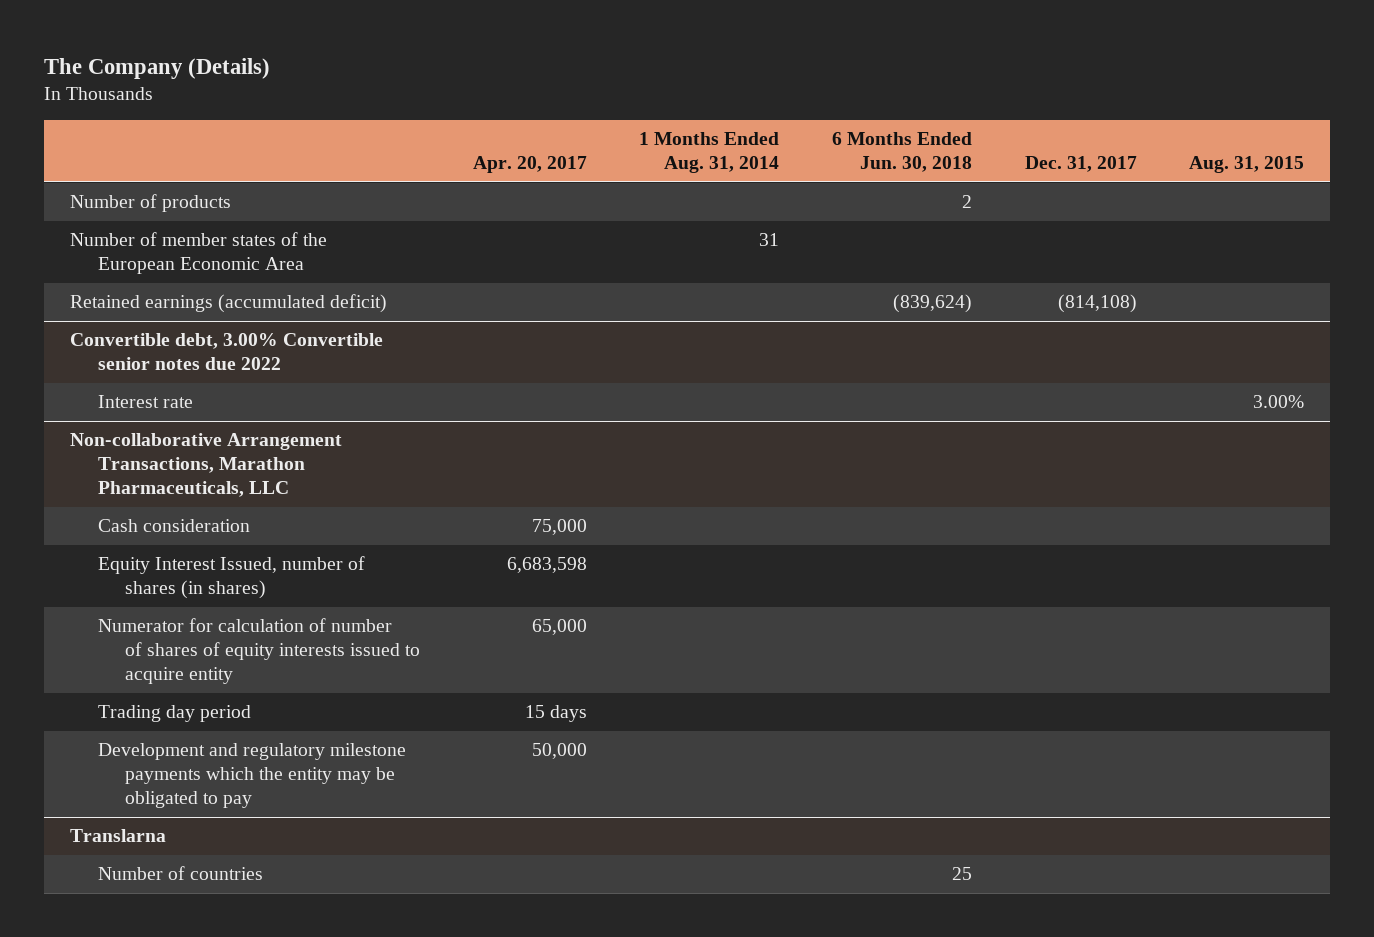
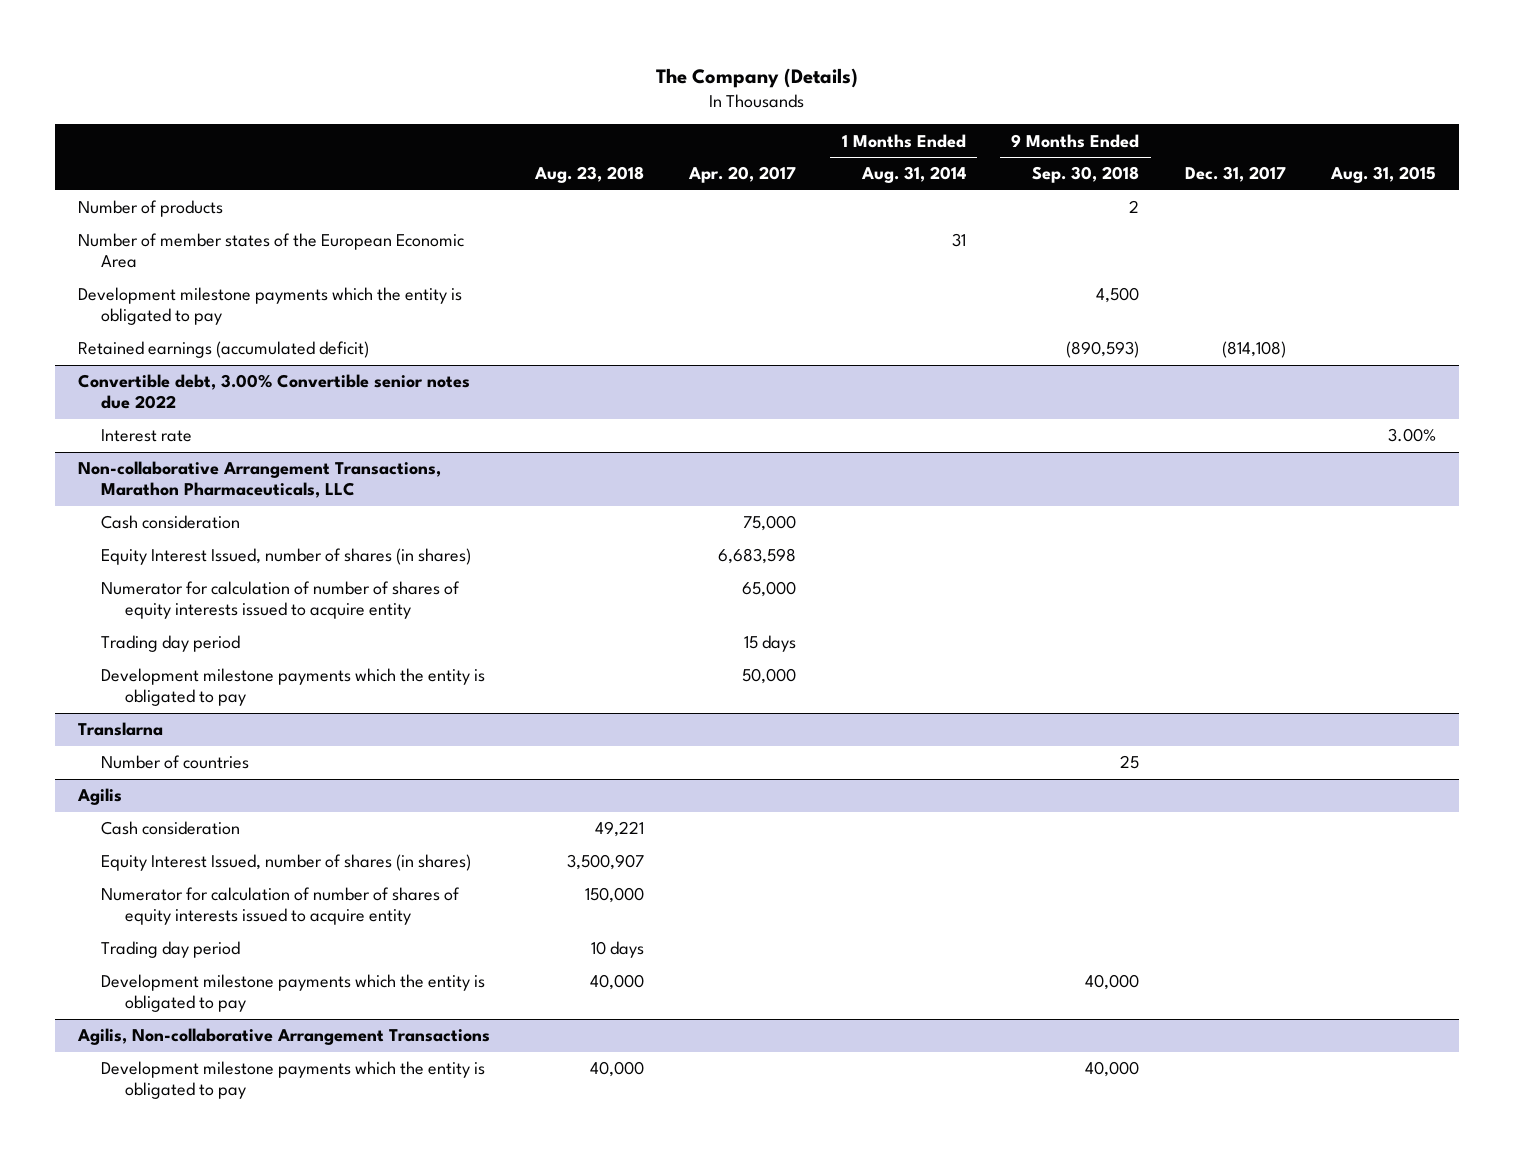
- | Apr. 20, 2017 | 1 Months Ended Aug. 31, 2014 | 6 Months Ended Jun. 30, 2018 | Dec. 31, 2017 | Aug. 31, 2015
+ | Aug. 23, 2018 | Apr. 20, 2017 | 1 Months Ended Aug. 31, 2014 | 9 Months Ended Sep. 30, 2018 | Dec. 31, 2017 | Aug. 31, 2015
+ Development milestone payments which the entity is obligated to pay | | | | 4,500 | |
@ Non-collaborative Arrangement Transactions, Marathon Pharmaceuticals, LLC
- Development and regulatory milestone payments which the entity may be obligated to pay | 50,000 | | | |
+ Development milestone payments which the entity is obligated to pay | | 50,000 | | | |
+ Agilis
+ Cash consideration | 49,221 | | | | |
+ Equity Interest Issued, number of shares (in shares) | 3,500,907 | | | | |
+ Numerator for calculation of number of shares of equity interests issued to acquire entity | 150,000 | | | | |
+ Trading day period | 10 days | | | | |
+ Development milestone payments which the entity is obligated to pay | 40,000 | | | 40,000 | |
+ Agilis, Non-collaborative Arrangement Transactions
+ Development milestone payments which the entity is obligated to pay | 40,000 | | | 40,000 | |

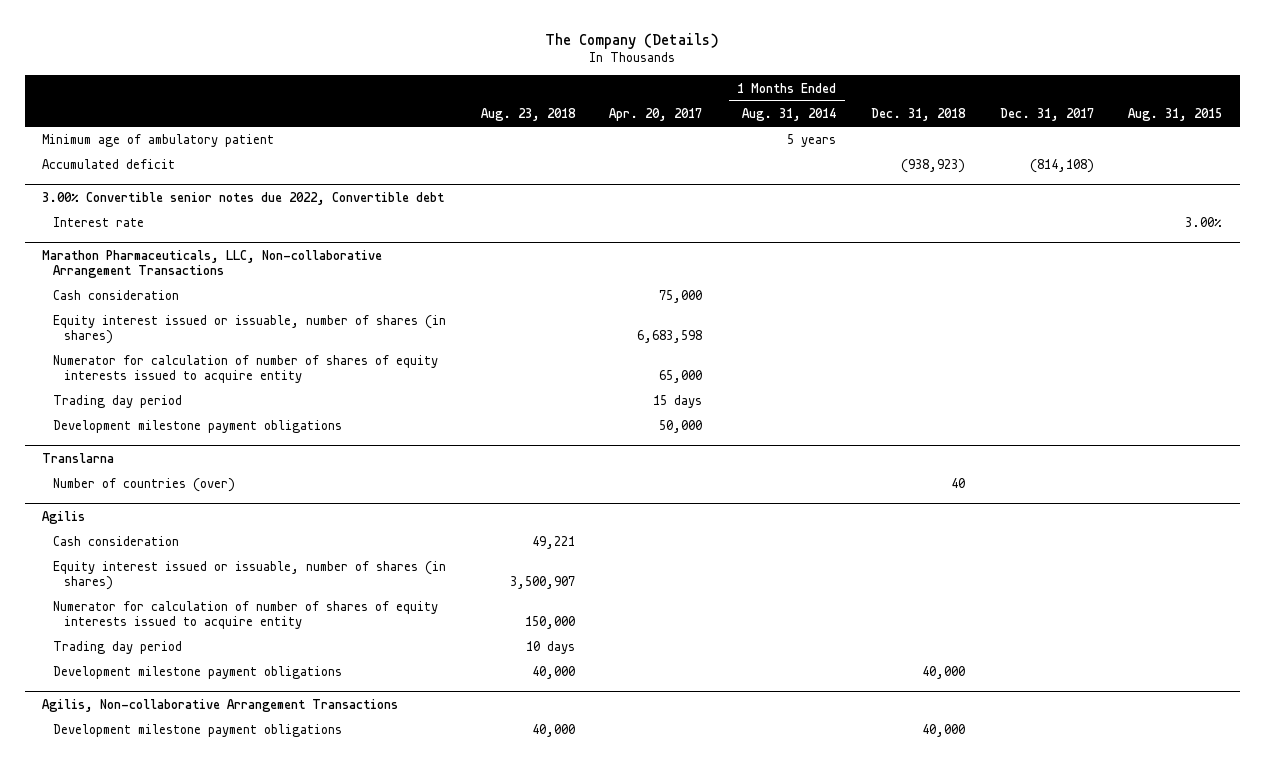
- | Aug. 23, 2018 | Apr. 20, 2017 | 1 Months Ended Aug. 31, 2014 | 9 Months Ended Sep. 30, 2018 | Dec. 31, 2017 | Aug. 31, 2015
+ | Aug. 23, 2018 | Apr. 20, 2017 | 1 Months Ended Aug. 31, 2014 | Dec. 31, 2018 | Dec. 31, 2017 | Aug. 31, 2015
- Number of products | | | | 2 | |
- Number of member states of the European Economic Area | | | 31 | | |
- Development milestone payments which the entity is obligated to pay | | | | 4,500 | |
- Retained earnings (accumulated deficit) | | | | (890,593) | (814,108) |
- Convertible debt, 3.00% Convertible senior notes due 2022
+ Minimum age of ambulatory patient | | | 5 years | | |
+ Accumulated deficit | | | | (938,923) | (814,108) |
+ 3.00% Convertible senior notes due 2022, Convertible debt
- Non-collaborative Arrangement Transactions, Marathon Pharmaceuticals, LLC
+ Marathon Pharmaceuticals, LLC, Non-collaborative Arrangement Transactions
- Equity Interest Issued, number of shares (in shares) | | 6,683,598 | | | |
+ Equity interest issued or issuable, number of shares (in shares) | | 6,683,598 | | | |
- Development milestone payments which the entity is obligated to pay | | 50,000 | | | |
+ Development milestone payment obligations | | 50,000 | | | |
@ Translarna
- Number of countries | | | | 25 | |
+ Number of countries (over) | | | | 40 | |
@ Agilis
- Equity Interest Issued, number of shares (in shares) | 3,500,907 | | | | |
+ Equity interest issued or issuable, number of shares (in shares) | 3,500,907 | | | | |
- Development milestone payments which the entity is obligated to pay | 40,000 | | | 40,000 | |
+ Development milestone payment obligations | 40,000 | | | 40,000 | |
@ Agilis, Non-collaborative Arrangement Transactions
- Development milestone payments which the entity is obligated to pay | 40,000 | | | 40,000 | |
+ Development milestone payment obligations | 40,000 | | | 40,000 | |

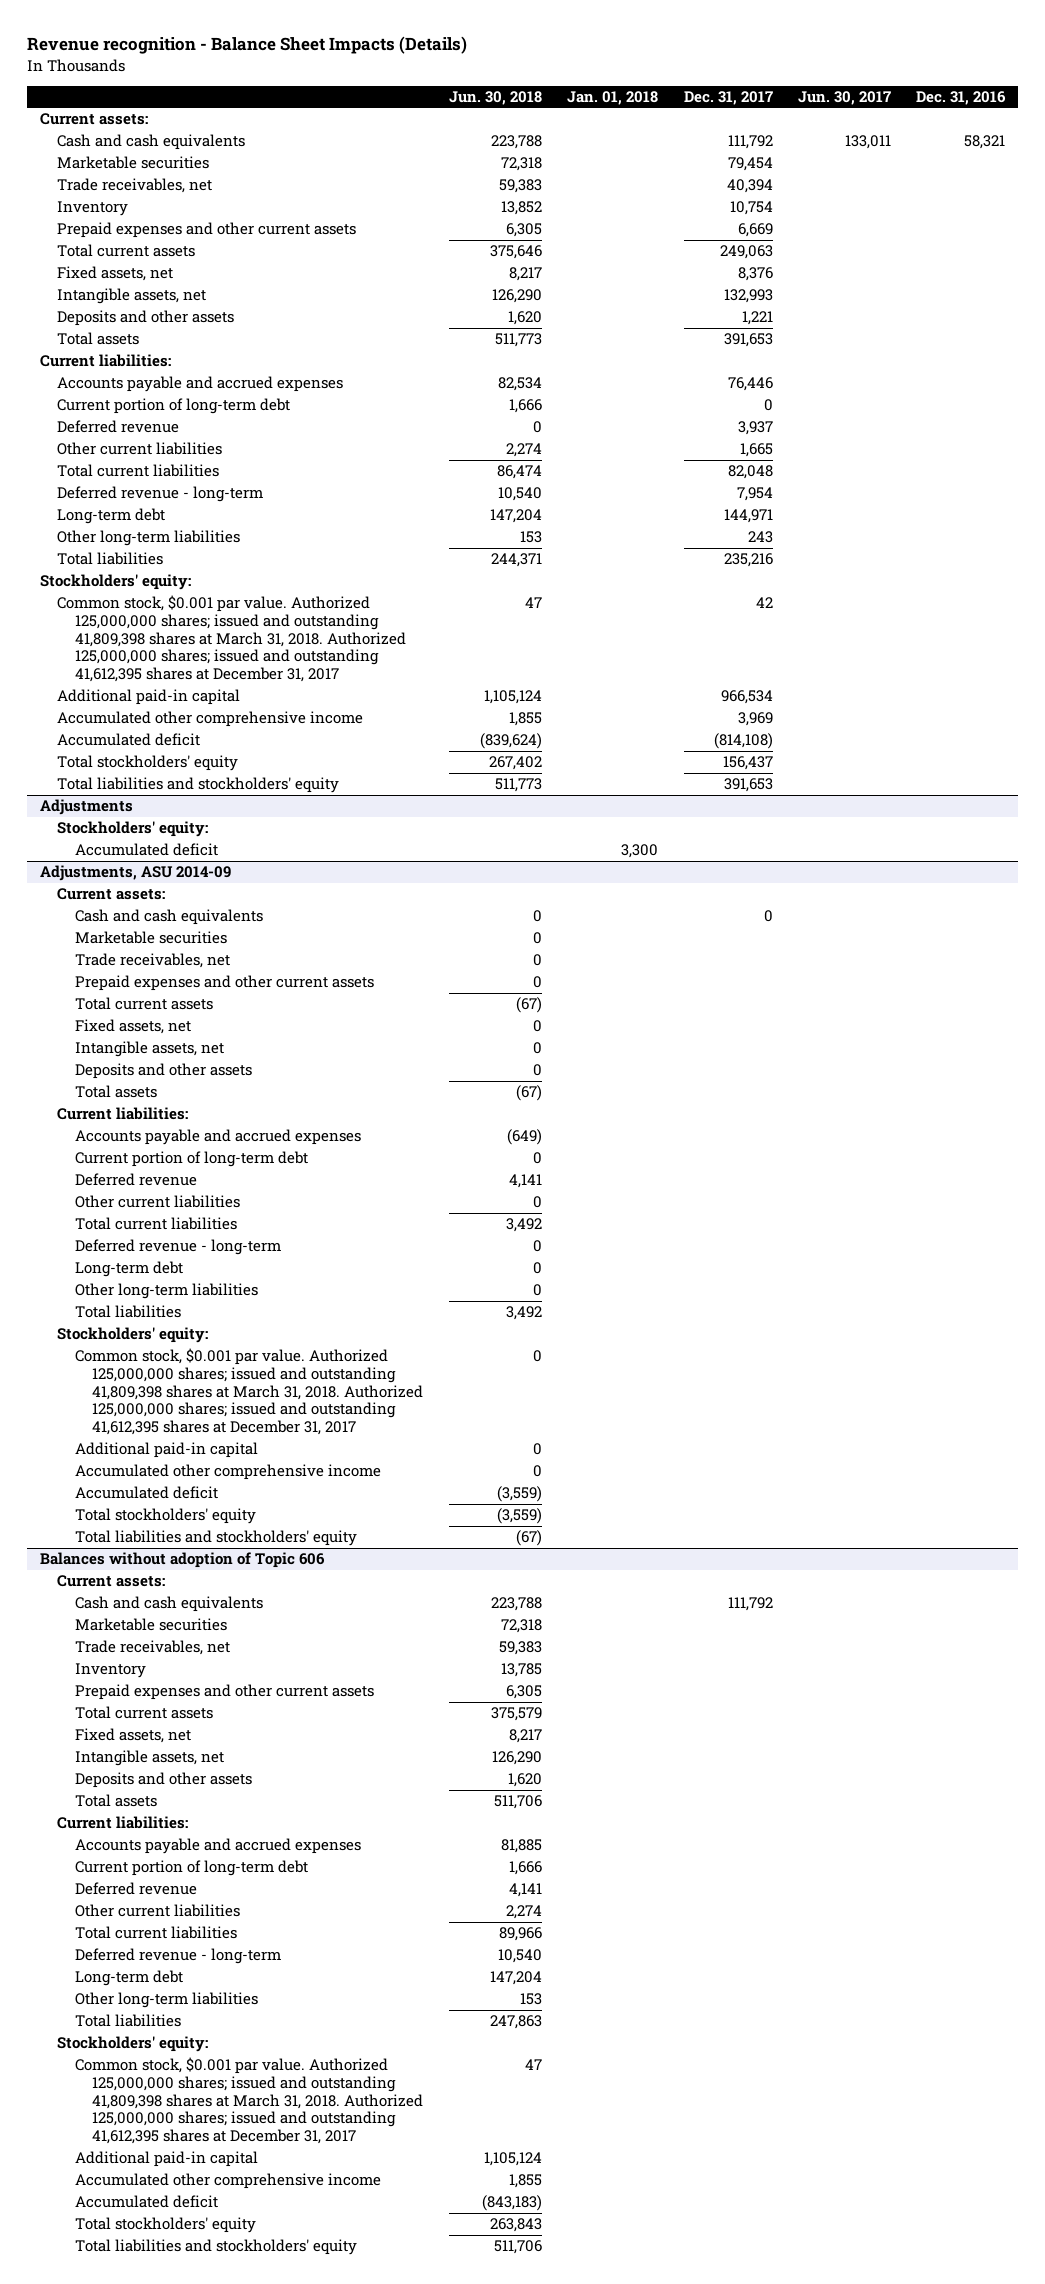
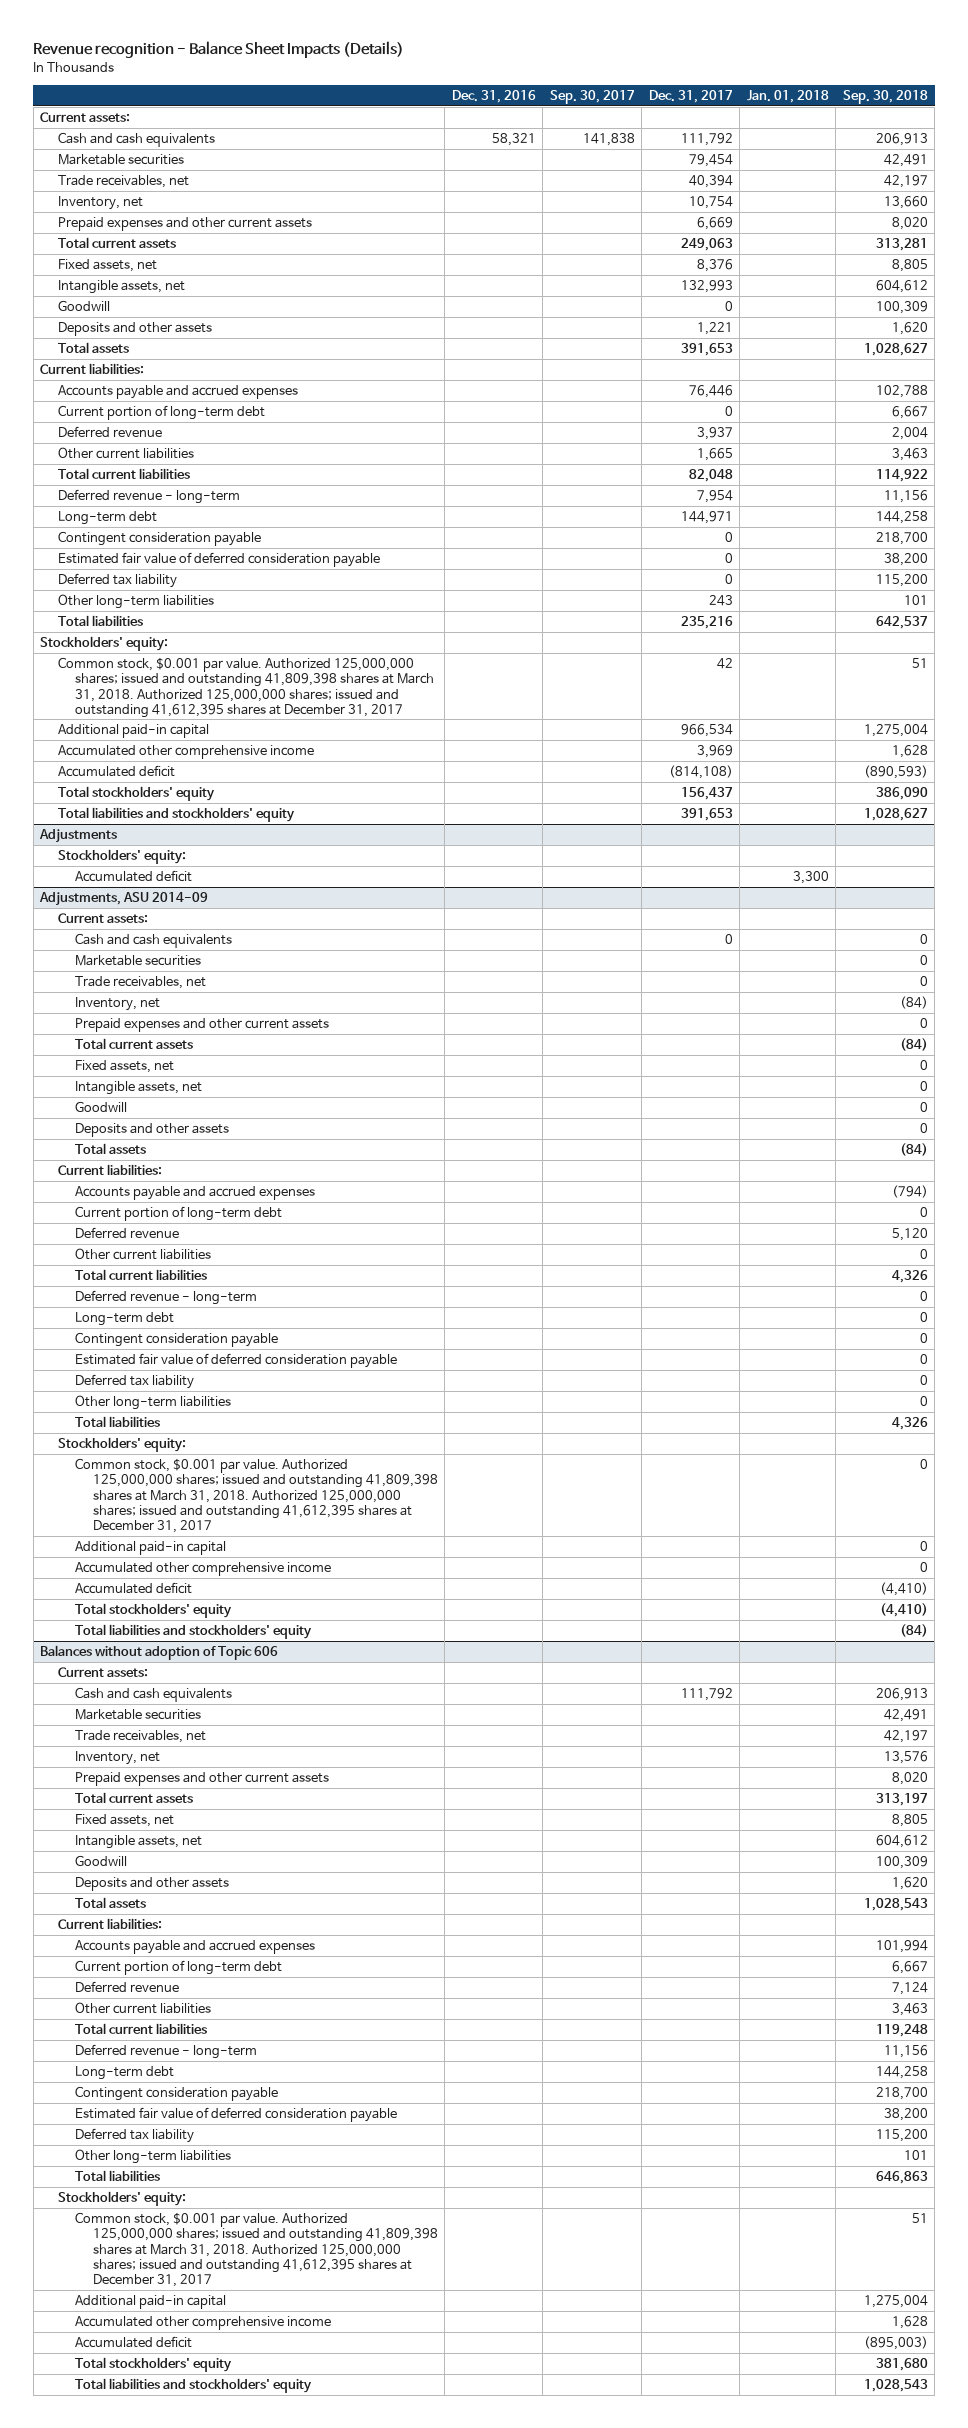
- | Jun. 30, 2018 | Jan. 01, 2018 | Dec. 31, 2017 | Jun. 30, 2017 | Dec. 31, 2016
+ | Dec. 31, 2016 | Sep. 30, 2017 | Dec. 31, 2017 | Jan. 01, 2018 | Sep. 30, 2018
- Inventory | 13,852 | | 10,754 | |
+ Inventory, net | | | 10,754 | | 13,660
+ Goodwill | | | 0 | | 100,309
+ Contingent consideration payable | | | 0 | | 218,700
+ Estimated fair value of deferred consideration payable | | | 0 | | 38,200
+ Deferred tax liability | | | 0 | | 115,200
@ Adjustments, ASU 2014-09
+ Inventory, net | | | | | (84)
+ Goodwill | | | | | 0
+ Contingent consideration payable | | | | | 0
+ Estimated fair value of deferred consideration payable | | | | | 0
+ Deferred tax liability | | | | | 0
@ Balances without adoption of Topic 606
- Inventory | 13,785 | | | |
+ Inventory, net | | | | | 13,576
+ Goodwill | | | | | 100,309
+ Contingent consideration payable | | | | | 218,700
+ Estimated fair value of deferred consideration payable | | | | | 38,200
+ Deferred tax liability | | | | | 115,200

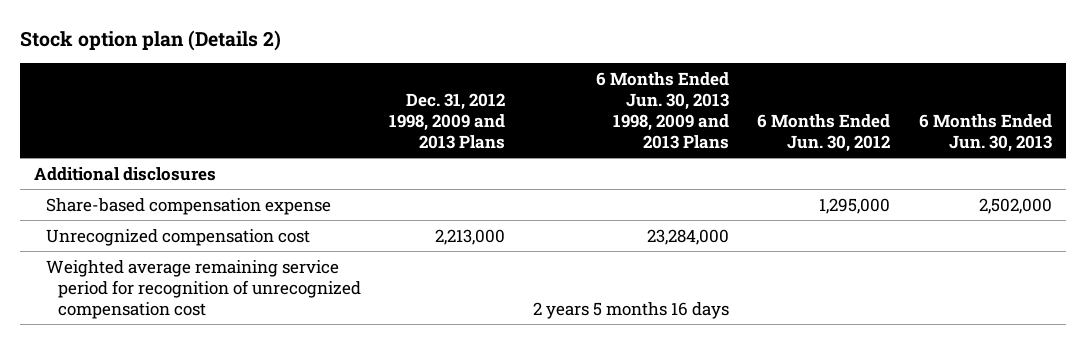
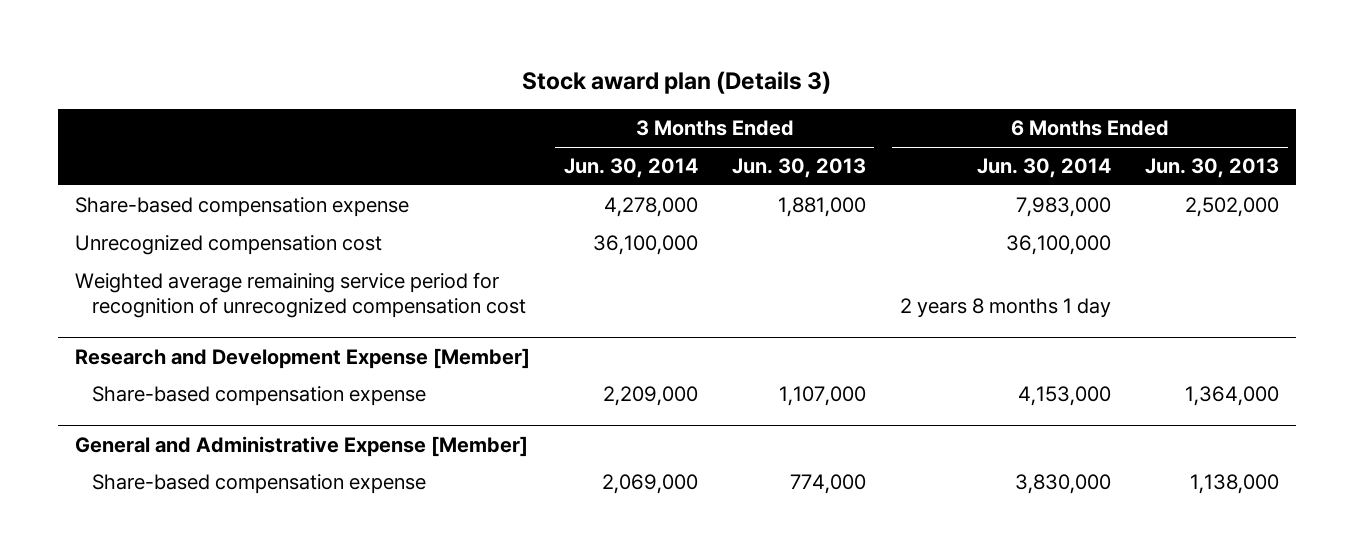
- Stock option plan (Details 2)
+ Stock award plan (Details 3)
- | Dec. 31, 2012 1998, 2009 and 2013 Plans | 6 Months Ended Jun. 30, 2013 1998, 2009 and 2013 Plans | 6 Months Ended Jun. 30, 2012 | 6 Months Ended Jun. 30, 2013
+ | 3 Months Ended Jun. 30, 2014 | 3 Months Ended Jun. 30, 2013 | 6 Months Ended Jun. 30, 2014 | 6 Months Ended Jun. 30, 2013
- Additional disclosures
+ Research and Development Expense [Member]
+ Share-based compensation expense | 2,209,000 | 1,107,000 | 4,153,000 | 1,364,000
+ General and Administrative Expense [Member]
+ Share-based compensation expense | 2,069,000 | 774,000 | 3,830,000 | 1,138,000

